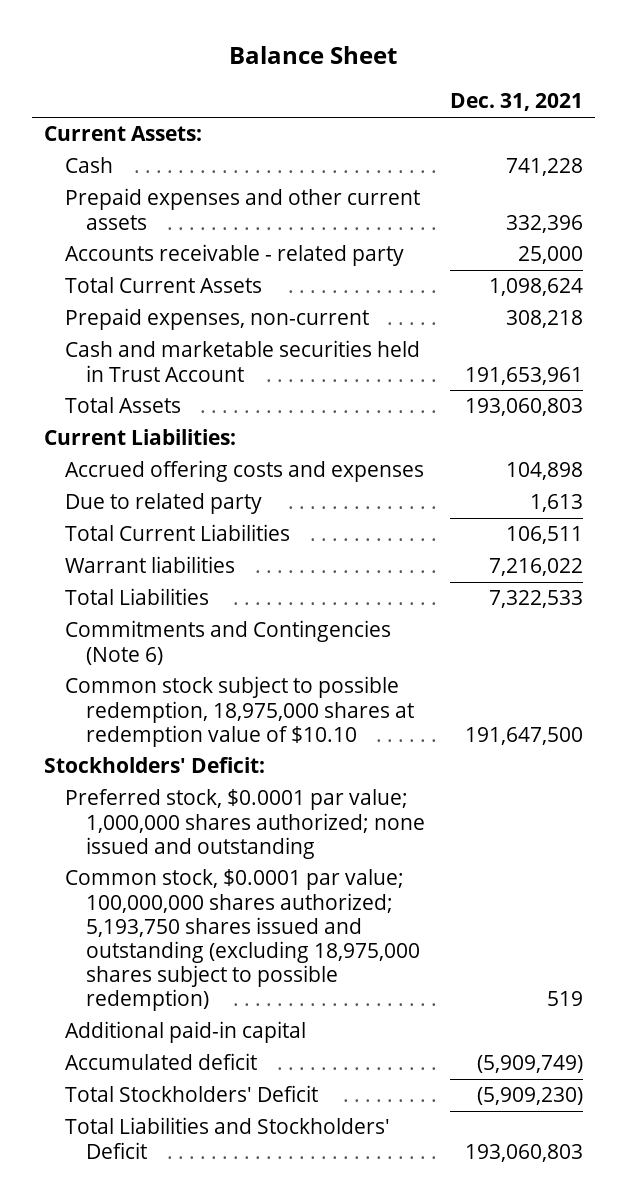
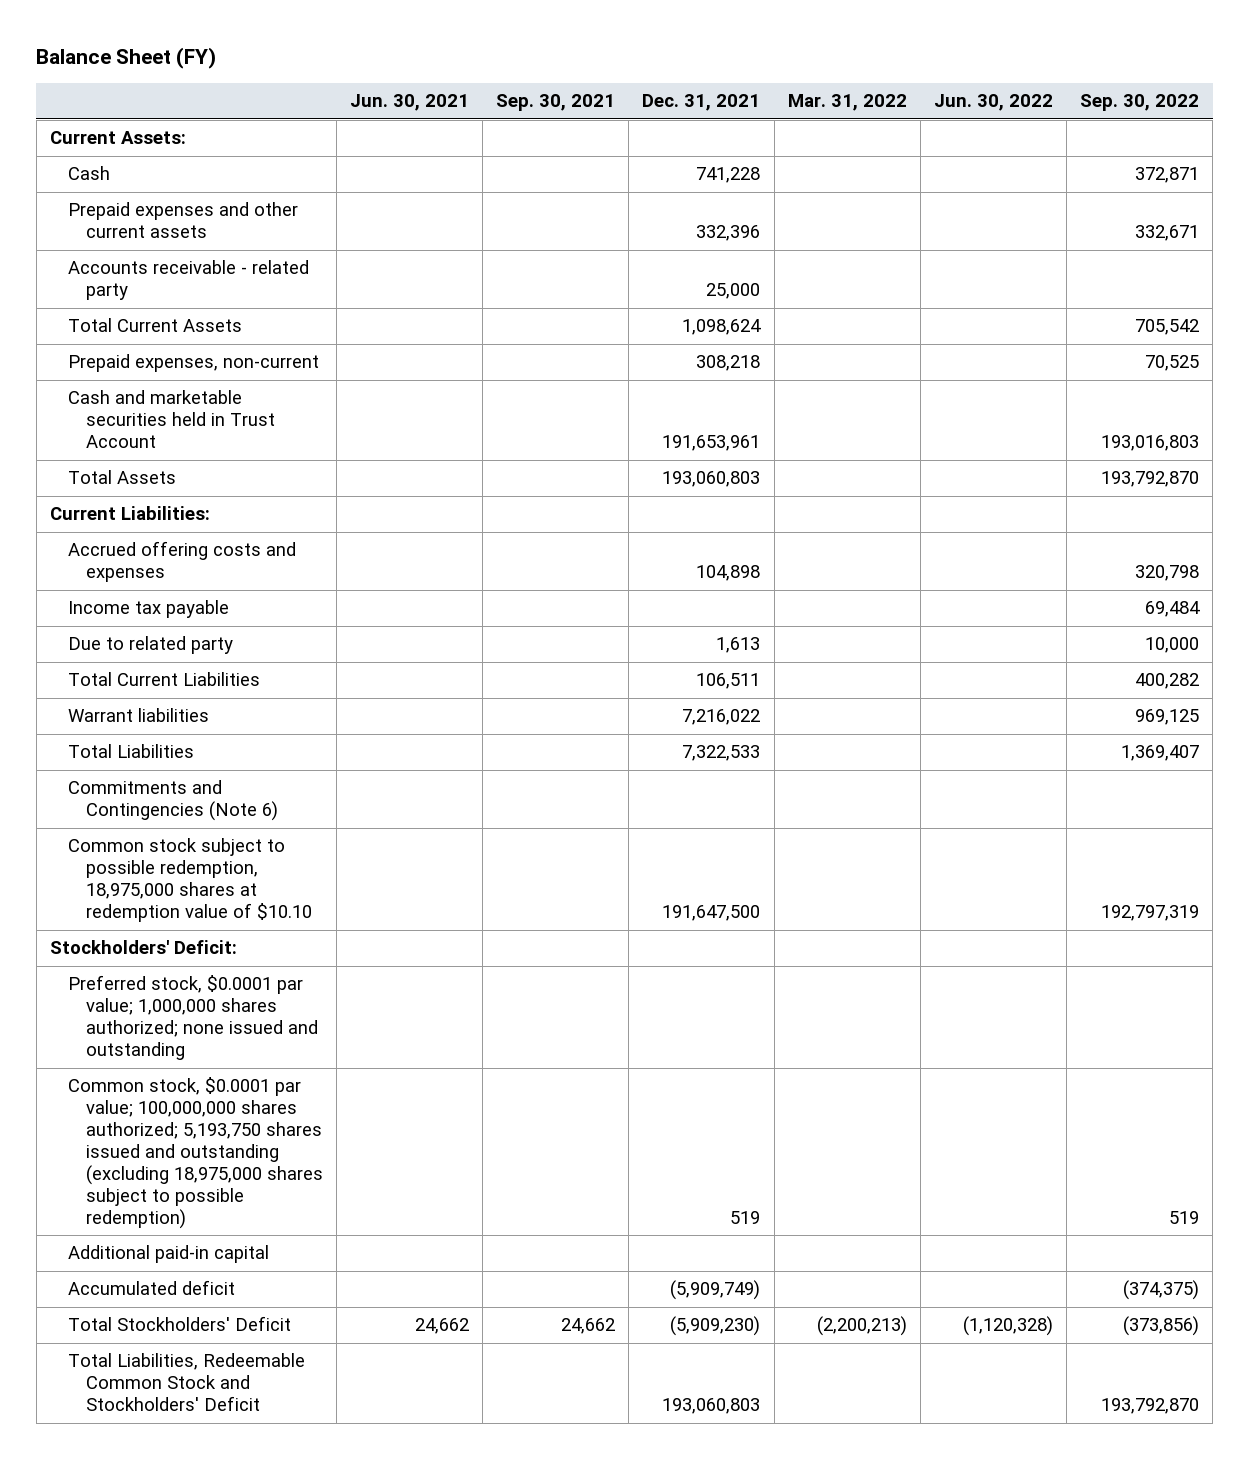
- Balance Sheet
+ Balance Sheet (FY)
- | Dec. 31, 2021
+ | Jun. 30, 2021 | Sep. 30, 2021 | Dec. 31, 2021 | Mar. 31, 2022 | Jun. 30, 2022 | Sep. 30, 2022
+ Income tax payable | | | | | | 69,484
- Total Liabilities and Stockholders' Deficit | 193,060,803
+ Total Liabilities, Redeemable Common Stock and Stockholders' Deficit | | | 193,060,803 | | | 193,792,870

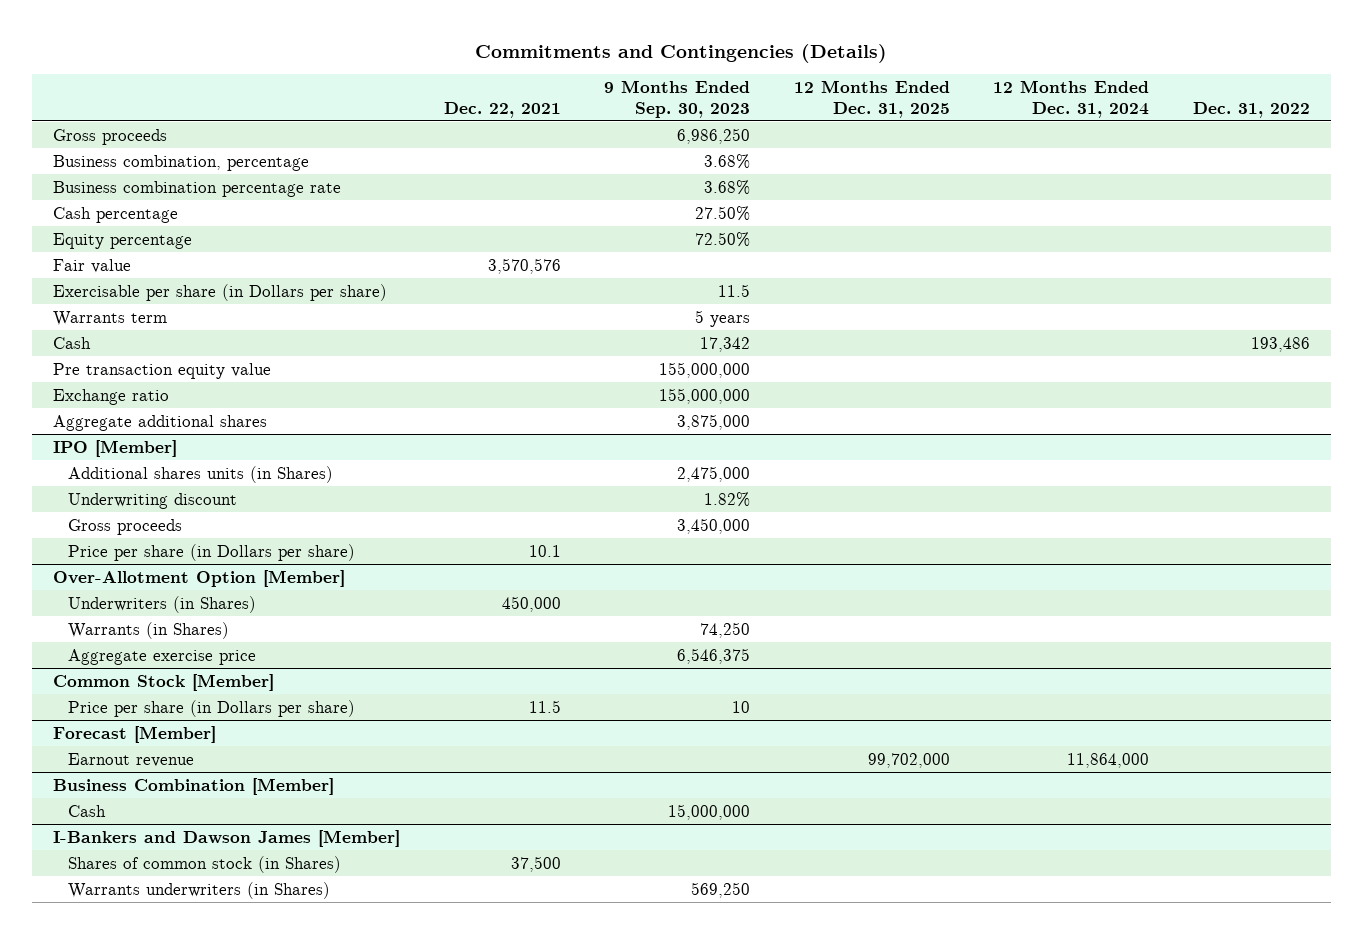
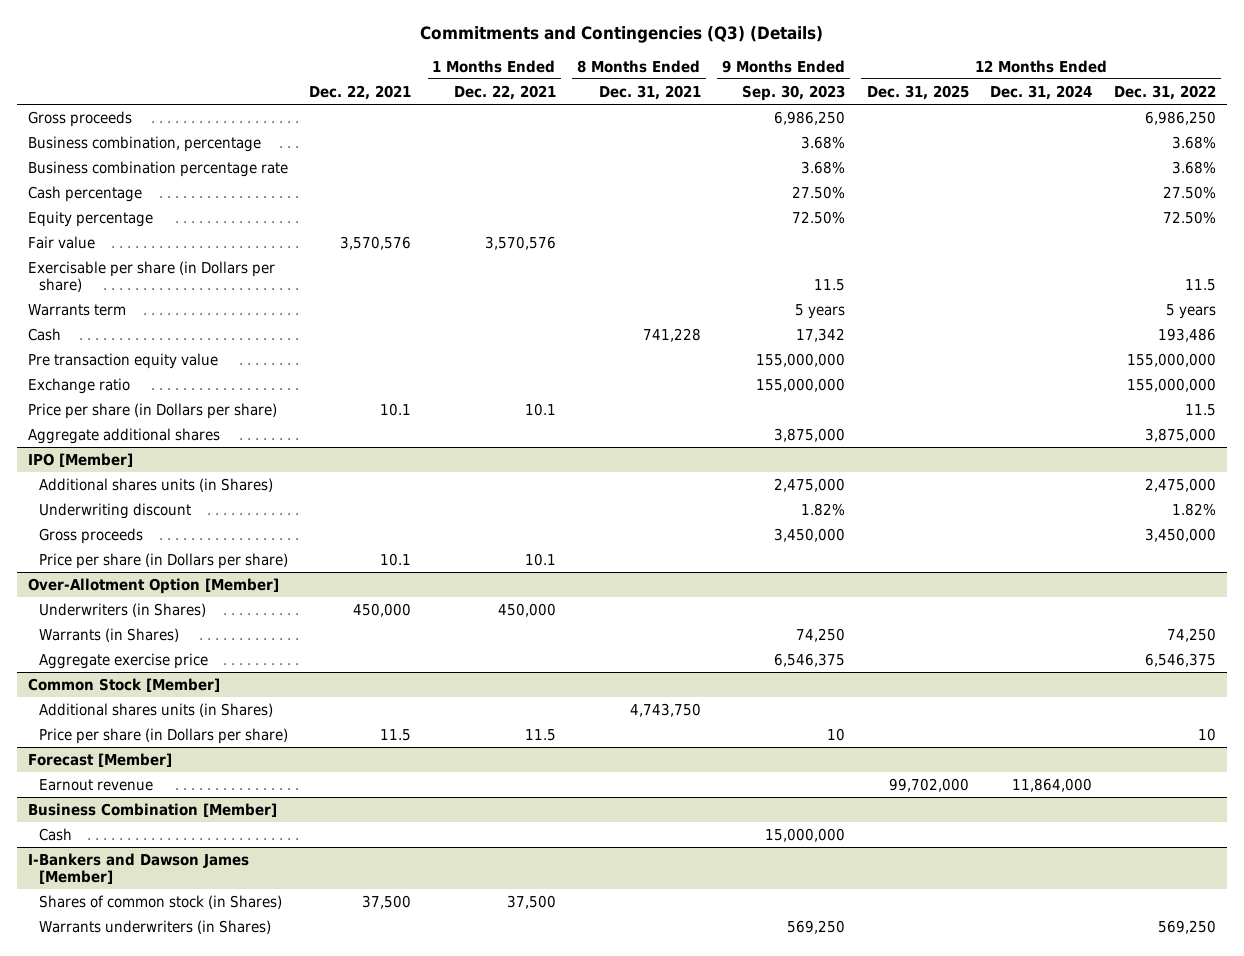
- Commitments and Contingencies (Details)
+ Commitments and Contingencies (Q3) (Details)
- | Dec. 22, 2021 | 9 Months Ended Sep. 30, 2023 | 12 Months Ended Dec. 31, 2025 | 12 Months Ended Dec. 31, 2024 | Dec. 31, 2022
+ | Dec. 22, 2021 | 1 Months Ended Dec. 22, 2021 | 8 Months Ended Dec. 31, 2021 | 9 Months Ended Sep. 30, 2023 | 12 Months Ended Dec. 31, 2025 | 12 Months Ended Dec. 31, 2024 | 12 Months Ended Dec. 31, 2022
+ Price per share (in Dollars per share) | 10.1 | 10.1 | | | | | 11.5
@ Common Stock [Member]
+ Additional shares units (in Shares) | | | 4,743,750 | | | |

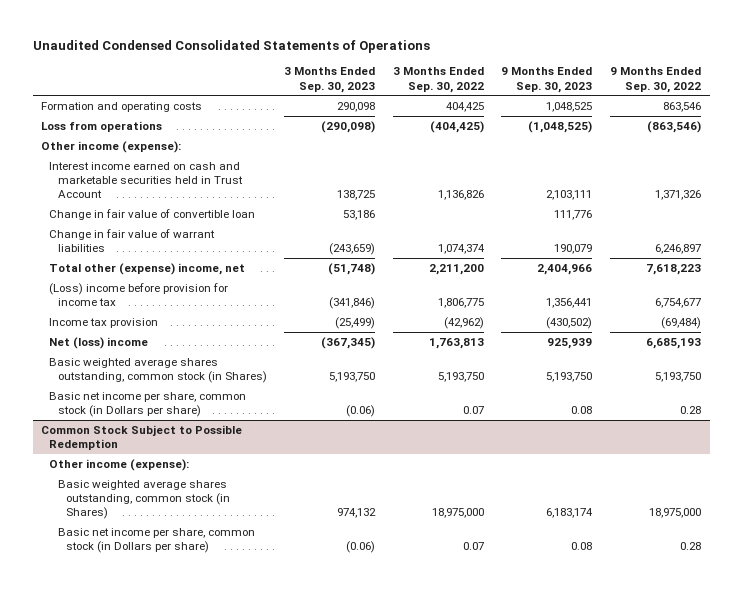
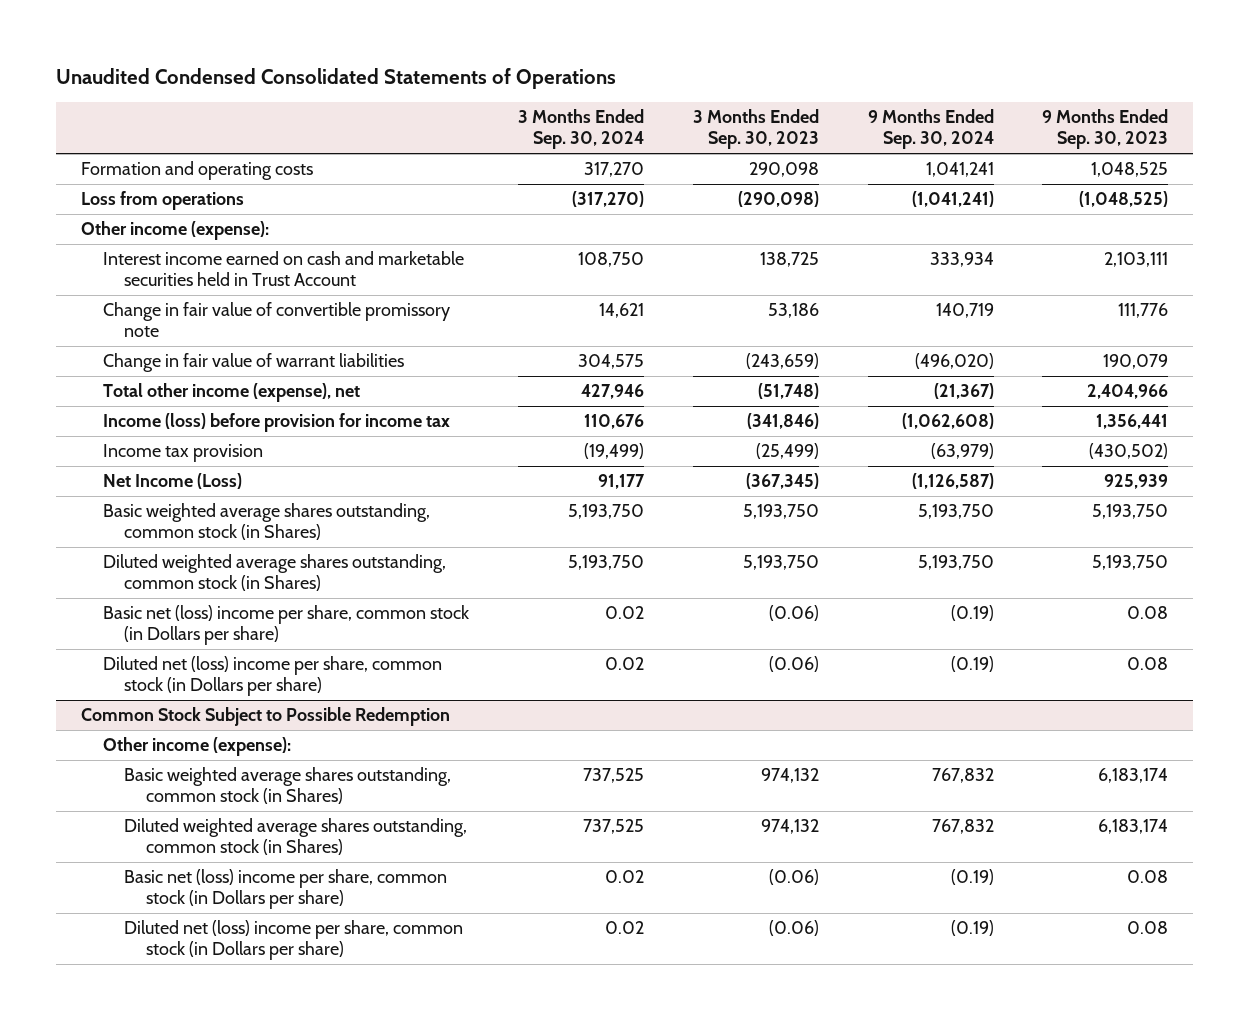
- | 3 Months Ended Sep. 30, 2023 | 3 Months Ended Sep. 30, 2022 | 9 Months Ended Sep. 30, 2023 | 9 Months Ended Sep. 30, 2022
+ | 3 Months Ended Sep. 30, 2024 | 3 Months Ended Sep. 30, 2023 | 9 Months Ended Sep. 30, 2024 | 9 Months Ended Sep. 30, 2023
- Change in fair value of convertible loan | 53,186 | | 111,776 |
+ Change in fair value of convertible promissory note | 14,621 | 53,186 | 140,719 | 111,776
- Total other (expense) income, net | (51,748) | 2,211,200 | 2,404,966 | 7,618,223
- (Loss) income before provision for income tax | (341,846) | 1,806,775 | 1,356,441 | 6,754,677
+ Total other income (expense), net | 427,946 | (51,748) | (21,367) | 2,404,966
+ Income (loss) before provision for income tax | 110,676 | (341,846) | (1,062,608) | 1,356,441
- Net (loss) income | (367,345) | 1,763,813 | 925,939 | 6,685,193
+ Net Income (Loss) | 91,177 | (367,345) | (1,126,587) | 925,939
- Basic net income per share, common stock (in Dollars per share) | (0.06) | 0.07 | 0.08 | 0.28
+ Diluted weighted average shares outstanding, common stock (in Shares) | 5,193,750 | 5,193,750 | 5,193,750 | 5,193,750
+ Basic net (loss) income per share, common stock (in Dollars per share) | 0.02 | (0.06) | (0.19) | 0.08
+ Diluted net (loss) income per share, common stock (in Dollars per share) | 0.02 | (0.06) | (0.19) | 0.08
@ Common Stock Subject to Possible Redemption
- Basic net income per share, common stock (in Dollars per share) | (0.06) | 0.07 | 0.08 | 0.28
+ Diluted weighted average shares outstanding, common stock (in Shares) | 737,525 | 974,132 | 767,832 | 6,183,174
+ Basic net (loss) income per share, common stock (in Dollars per share) | 0.02 | (0.06) | (0.19) | 0.08
+ Diluted net (loss) income per share, common stock (in Dollars per share) | 0.02 | (0.06) | (0.19) | 0.08

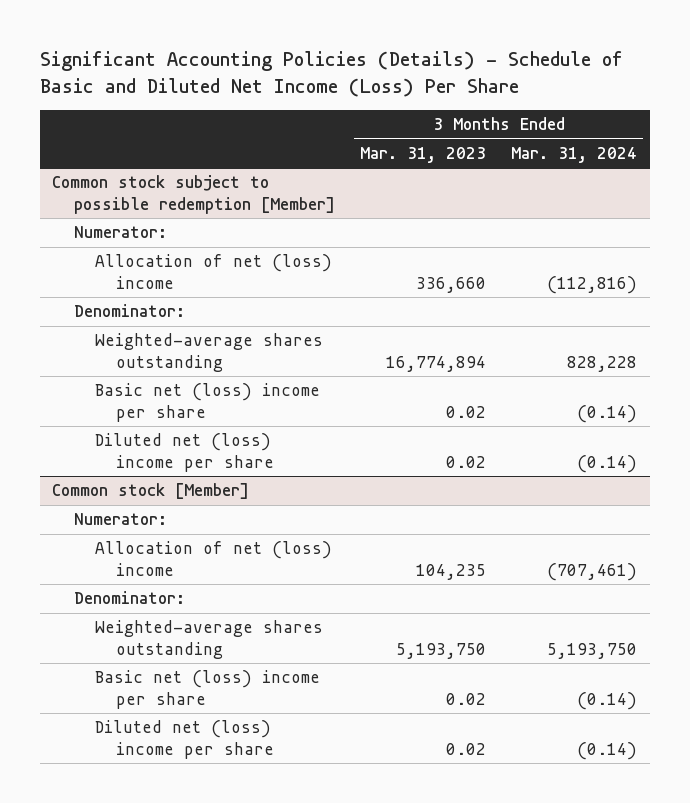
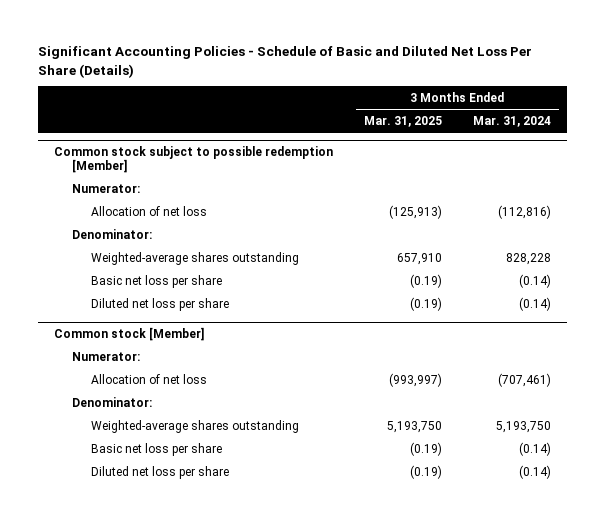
- Significant Accounting Policies (Details) - Schedule of Basic and Diluted Net Income (Loss) Per Share
+ Significant Accounting Policies - Schedule of Basic and Diluted Net Loss Per Share (Details)
- | 3 Months Ended Mar. 31, 2023 | 3 Months Ended Mar. 31, 2024
+ | 3 Months Ended Mar. 31, 2025 | 3 Months Ended Mar. 31, 2024
@ Common stock subject to possible redemption [Member]
- Allocation of net (loss) income | 336,660 | (112,816)
+ Allocation of net loss | (125,913) | (112,816)
- Basic net (loss) income per share | 0.02 | (0.14)
- Diluted net (loss) income per share | 0.02 | (0.14)
+ Basic net loss per share | (0.19) | (0.14)
+ Diluted net loss per share | (0.19) | (0.14)
@ Common stock [Member]
- Allocation of net (loss) income | 104,235 | (707,461)
+ Allocation of net loss | (993,997) | (707,461)
- Basic net (loss) income per share | 0.02 | (0.14)
- Diluted net (loss) income per share | 0.02 | (0.14)
+ Basic net loss per share | (0.19) | (0.14)
+ Diluted net loss per share | (0.19) | (0.14)

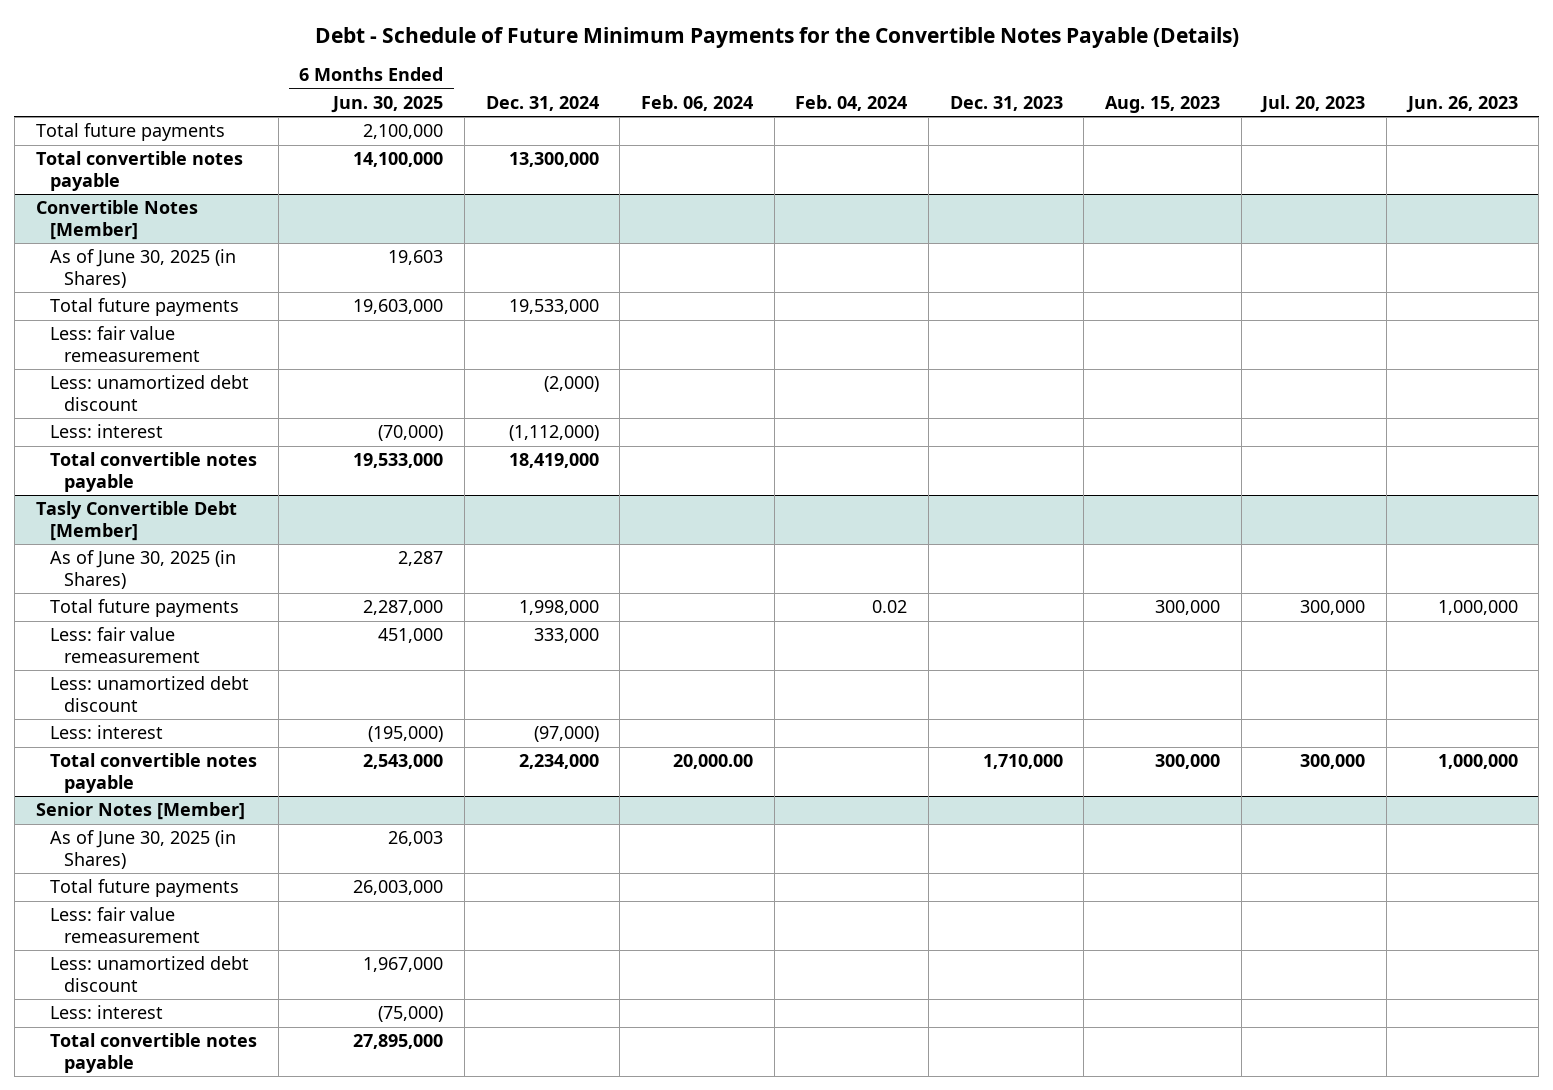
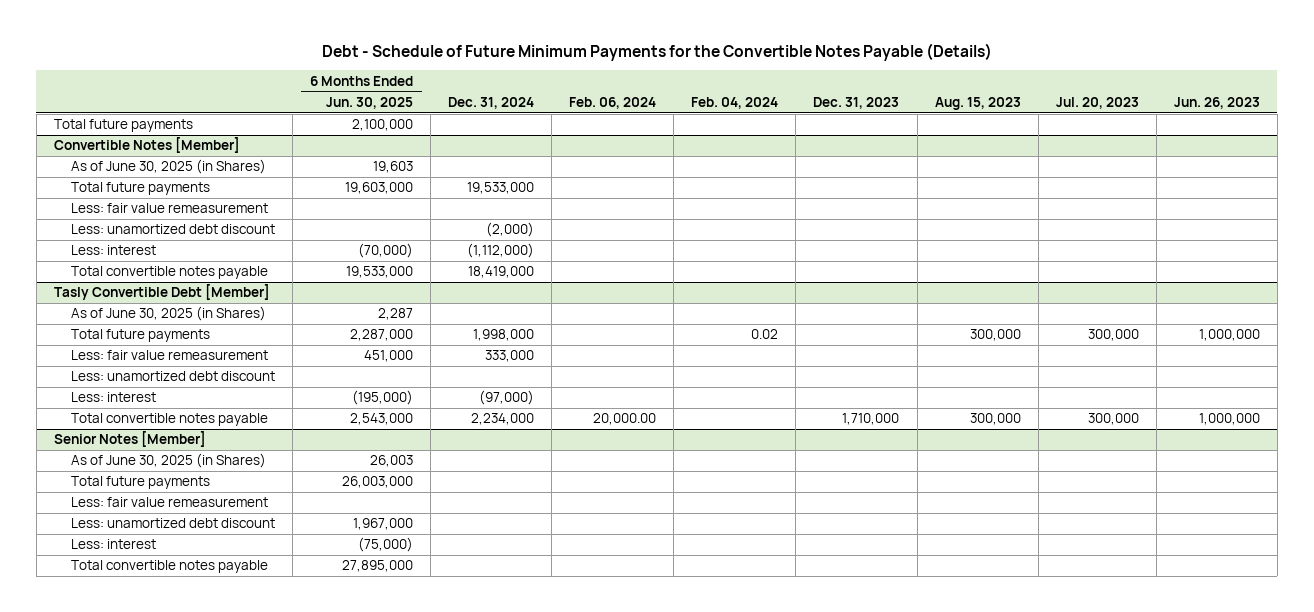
- Total convertible notes payable | 14,100,000 | 13,300,000 | | | | | |

